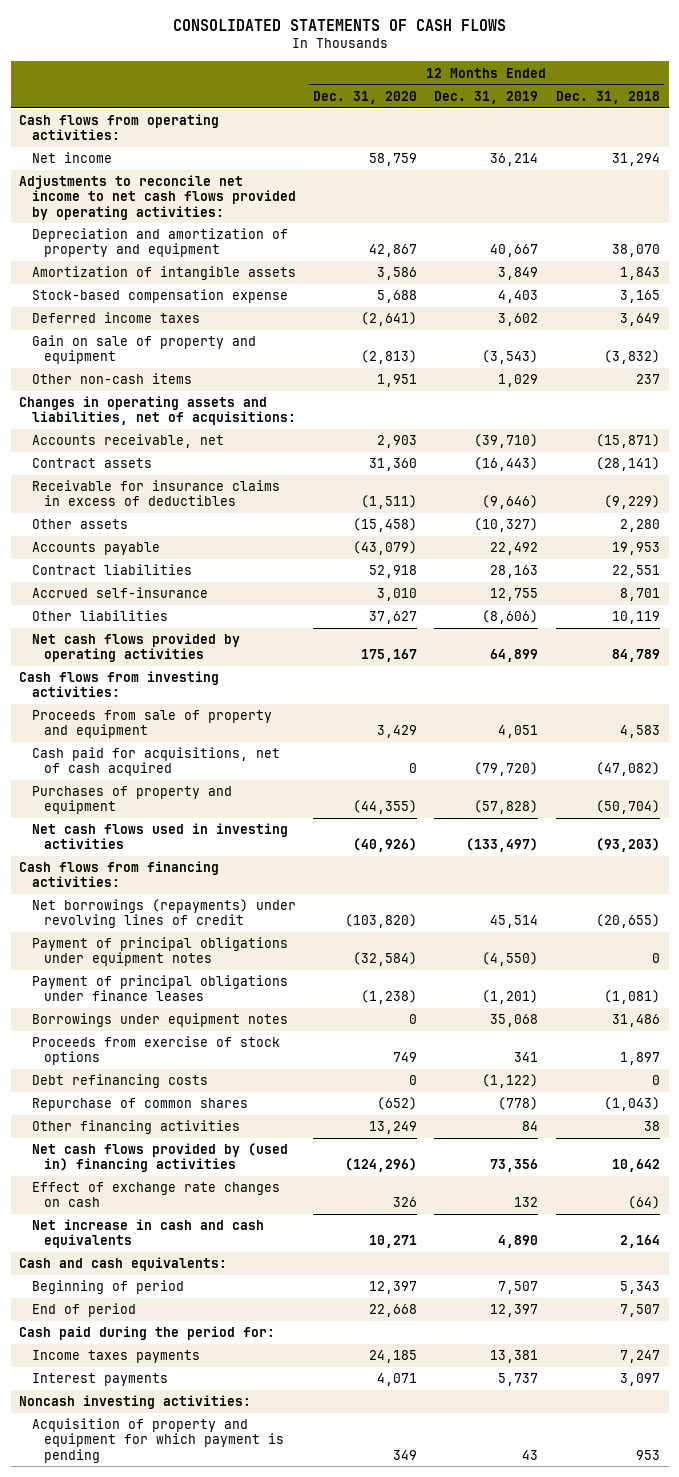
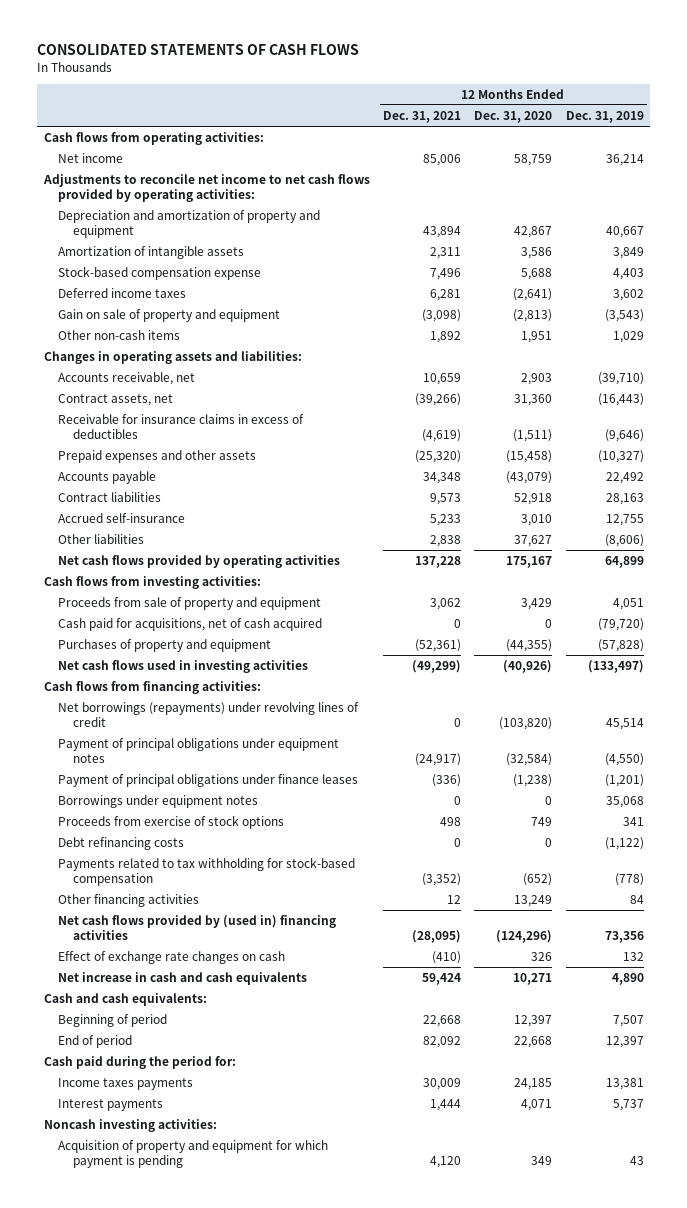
- | 12 Months Ended Dec. 31, 2020 | 12 Months Ended Dec. 31, 2019 | 12 Months Ended Dec. 31, 2018
+ | 12 Months Ended Dec. 31, 2021 | 12 Months Ended Dec. 31, 2020 | 12 Months Ended Dec. 31, 2019
- Changes in operating assets and liabilities, net of acquisitions:
+ Changes in operating assets and liabilities:
- Contract assets | 31,360 | (16,443) | (28,141)
+ Contract assets, net | (39,266) | 31,360 | (16,443)
- Other assets | (15,458) | (10,327) | 2,280
+ Prepaid expenses and other assets | (25,320) | (15,458) | (10,327)
- Repurchase of common shares | (652) | (778) | (1,043)
+ Payments related to tax withholding for stock-based compensation | (3,352) | (652) | (778)

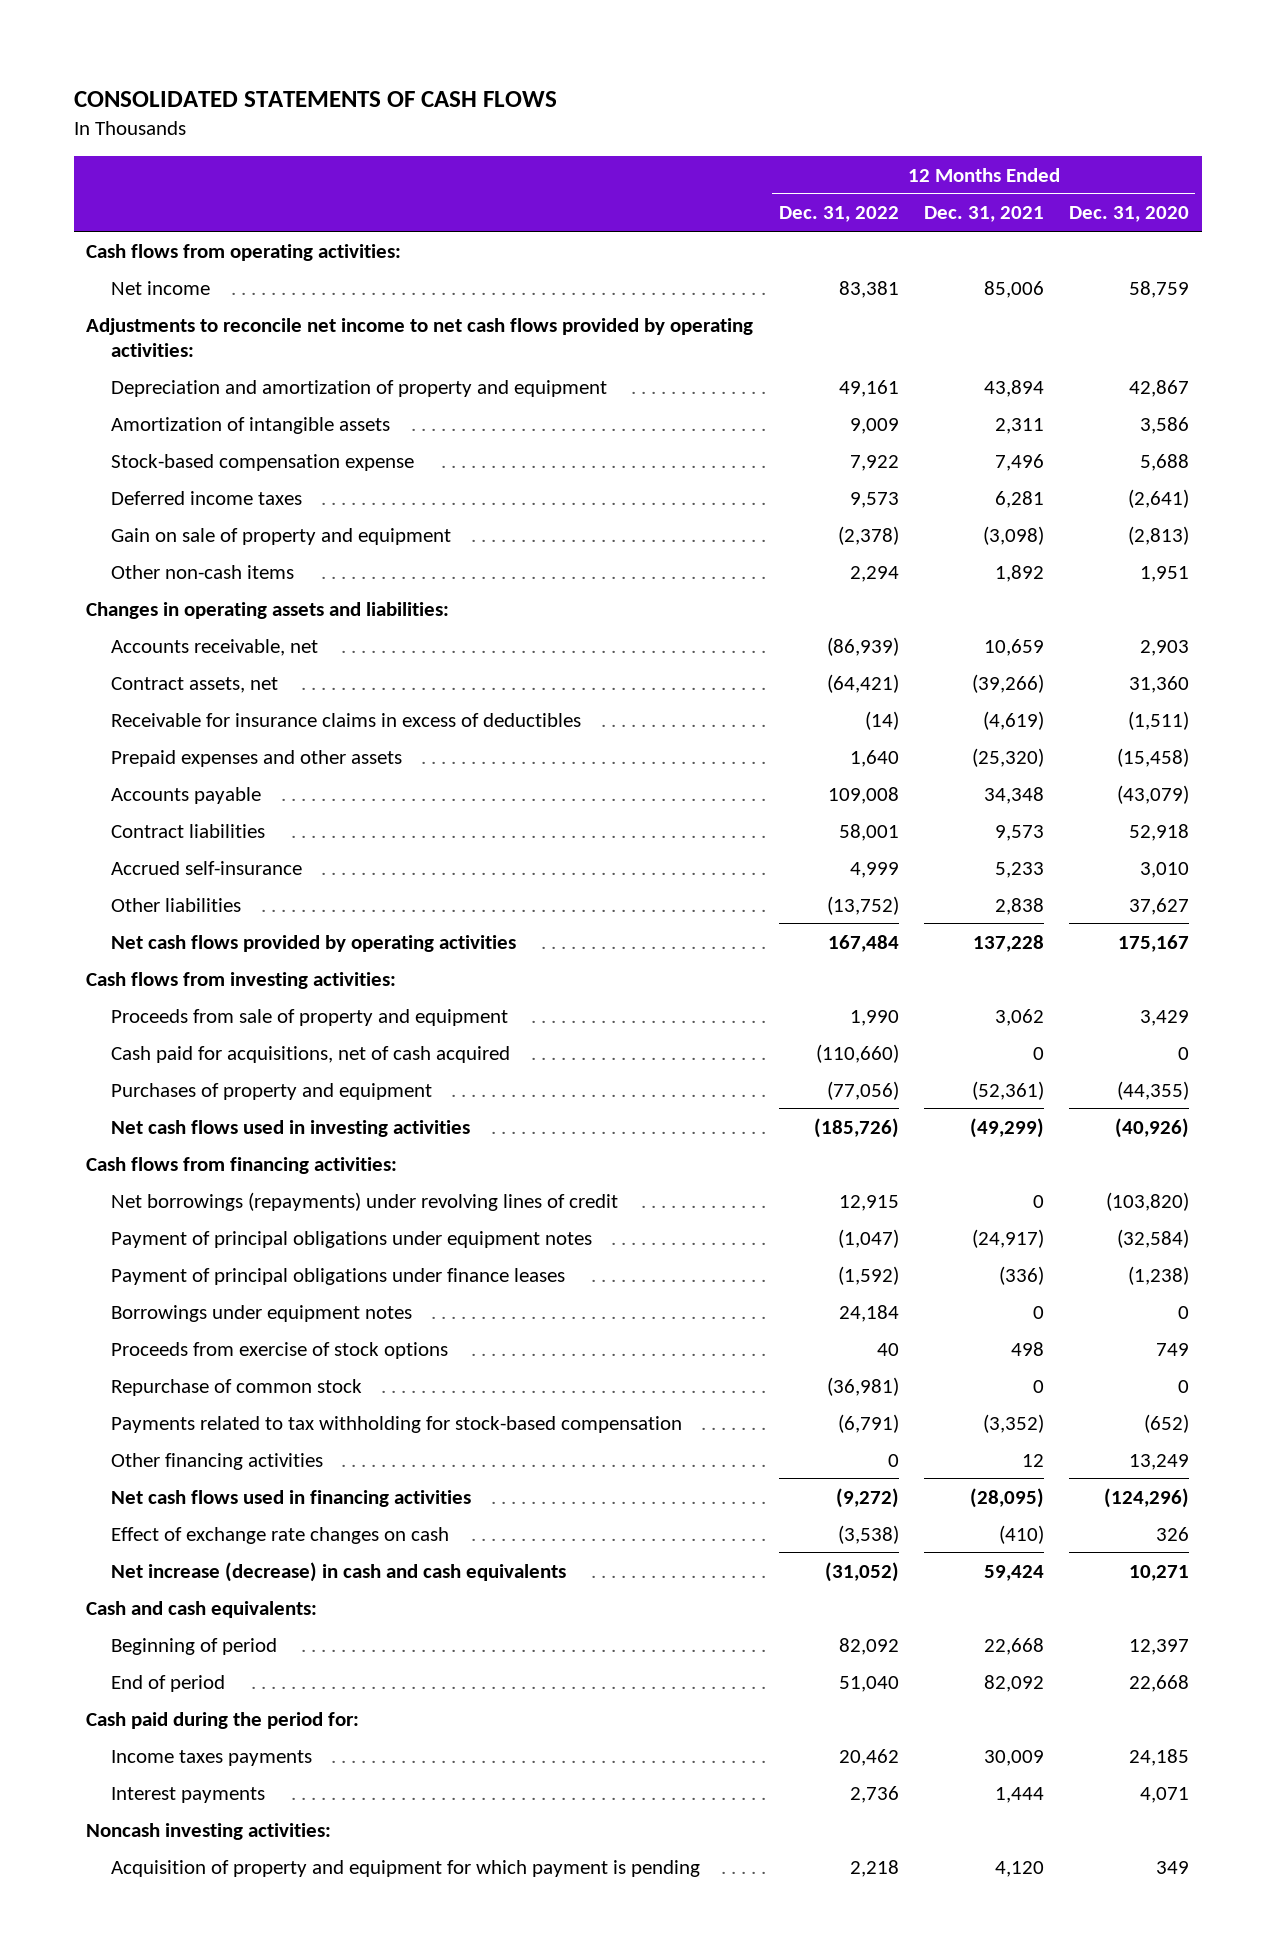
- | 12 Months Ended Dec. 31, 2021 | 12 Months Ended Dec. 31, 2020 | 12 Months Ended Dec. 31, 2019
+ | 12 Months Ended Dec. 31, 2022 | 12 Months Ended Dec. 31, 2021 | 12 Months Ended Dec. 31, 2020
- Debt refinancing costs | 0 | 0 | (1,122)
+ Repurchase of common stock | (36,981) | 0 | 0
- Net cash flows provided by (used in) financing activities | (28,095) | (124,296) | 73,356
+ Net cash flows used in financing activities | (9,272) | (28,095) | (124,296)
- Net increase in cash and cash equivalents | 59,424 | 10,271 | 4,890
+ Net increase (decrease) in cash and cash equivalents | (31,052) | 59,424 | 10,271

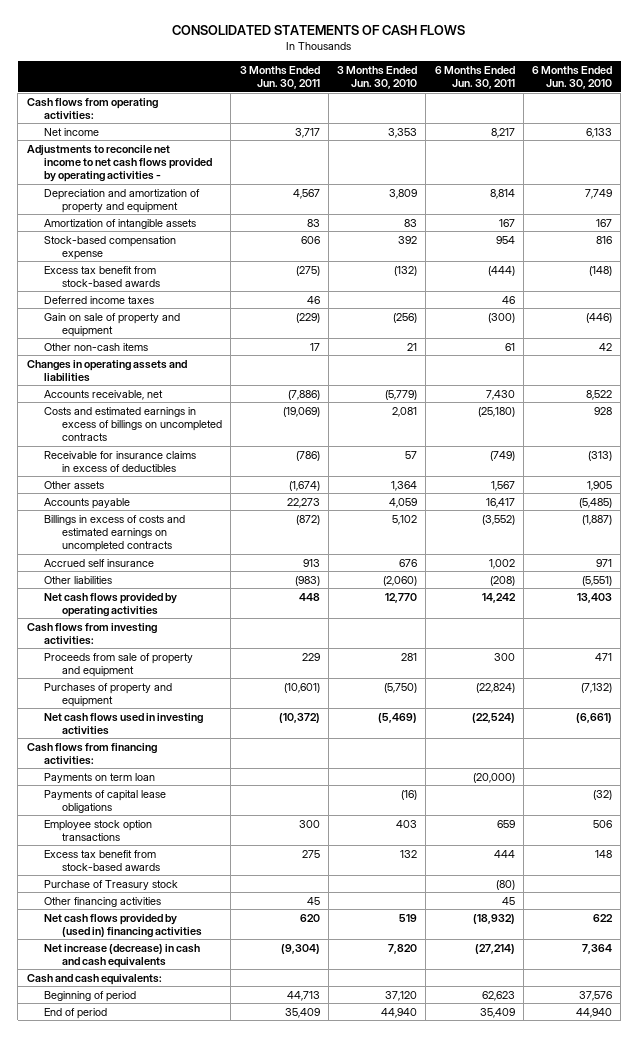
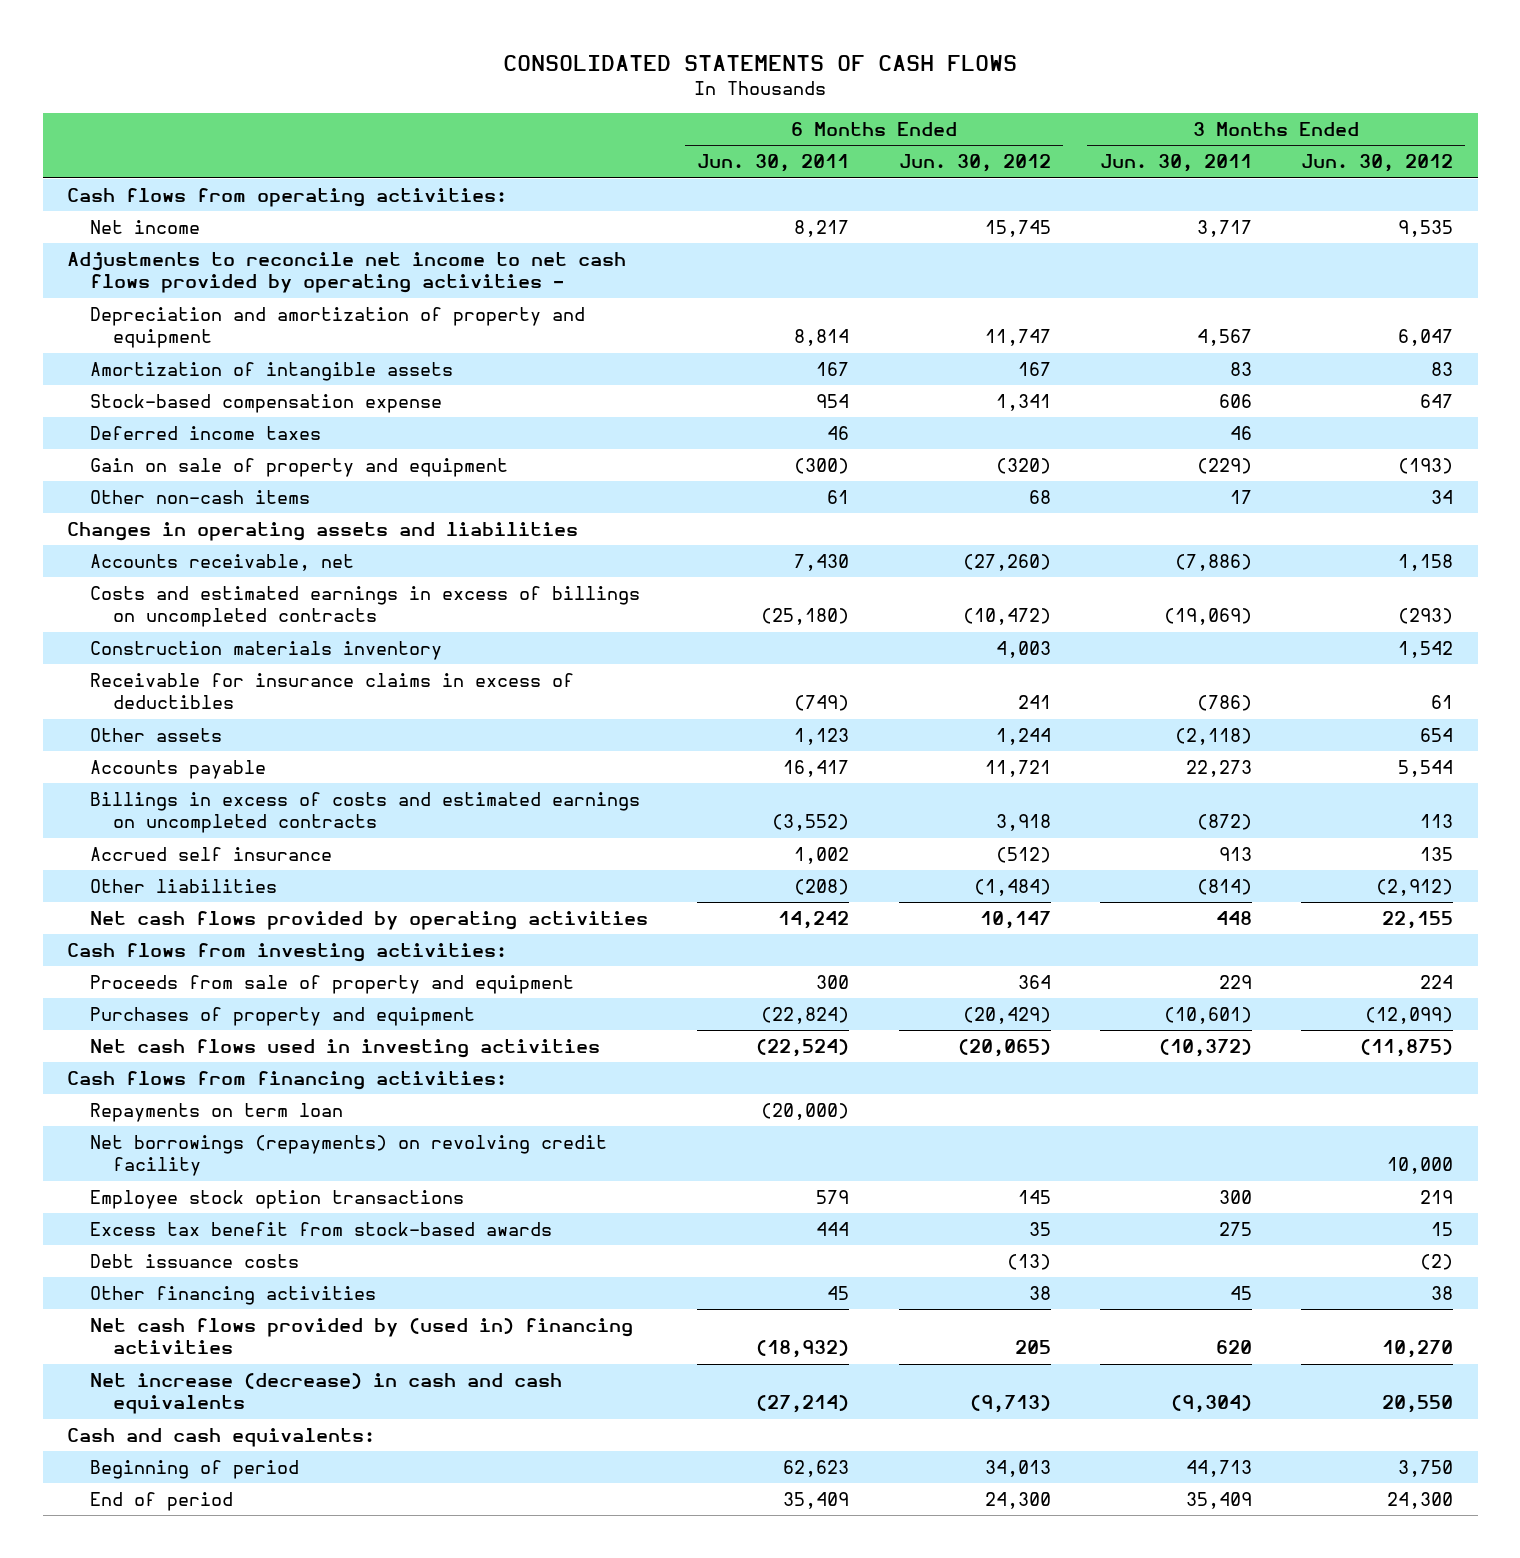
- | 3 Months Ended Jun. 30, 2011 | 3 Months Ended Jun. 30, 2010 | 6 Months Ended Jun. 30, 2011 | 6 Months Ended Jun. 30, 2010
+ | 6 Months Ended Jun. 30, 2011 | 6 Months Ended Jun. 30, 2012 | 3 Months Ended Jun. 30, 2011 | 3 Months Ended Jun. 30, 2012
- Excess tax benefit from stock-based awards | (275) | (132) | (444) | (148)
+ Construction materials inventory | | 4,003 | | 1,542
- Other assets | (1,674) | 1,364 | 1,567 | 1,905
+ Other assets | 1,123 | 1,244 | (2,118) | 654
- Other liabilities | (983) | (2,060) | (208) | (5,551)
+ Other liabilities | (208) | (1,484) | (814) | (2,912)
- Payments on term loan | | | (20,000) |
- Payments of capital lease obligations | | (16) | | (32)
- Employee stock option transactions | 300 | 403 | 659 | 506
+ Repayments on term loan | (20,000) | | |
+ Net borrowings (repayments) on revolving credit facility | | | | 10,000
+ Employee stock option transactions | 579 | 145 | 300 | 219
- Purchase of Treasury stock | | | (80) |
+ Debt issuance costs | | (13) | | (2)

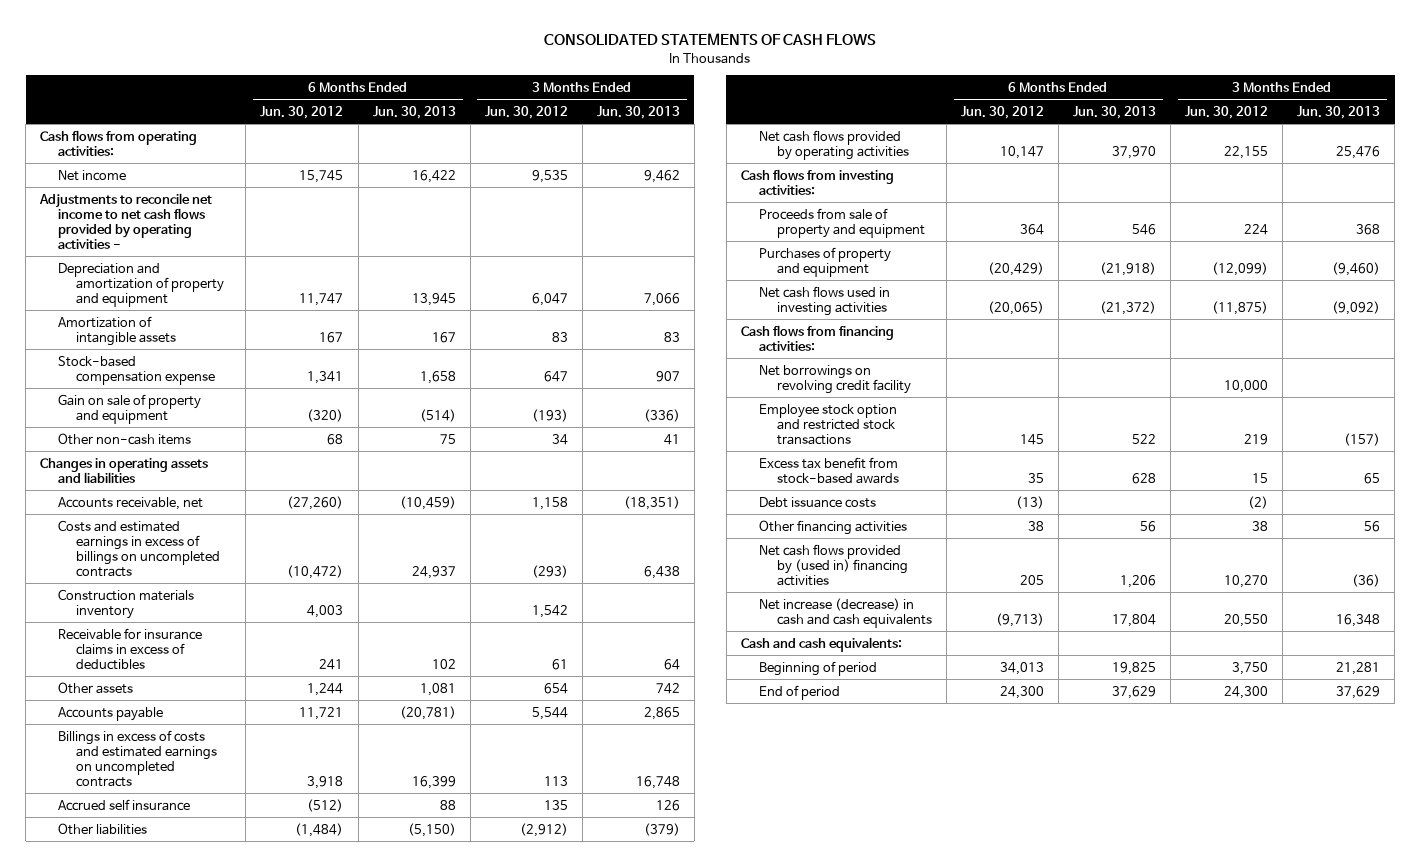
- | 6 Months Ended Jun. 30, 2011 | 6 Months Ended Jun. 30, 2012 | 3 Months Ended Jun. 30, 2011 | 3 Months Ended Jun. 30, 2012
+ | 6 Months Ended Jun. 30, 2012 | 6 Months Ended Jun. 30, 2013 | 3 Months Ended Jun. 30, 2012 | 3 Months Ended Jun. 30, 2013
- Deferred income taxes | 46 | | 46 |
- Repayments on term loan | (20,000) | | |
- Net borrowings (repayments) on revolving credit facility | | | | 10,000
- Employee stock option transactions | 579 | 145 | 300 | 219
+ Net borrowings on revolving credit facility | | | 10,000 |
+ Employee stock option and restricted stock transactions | 145 | 522 | 219 | (157)

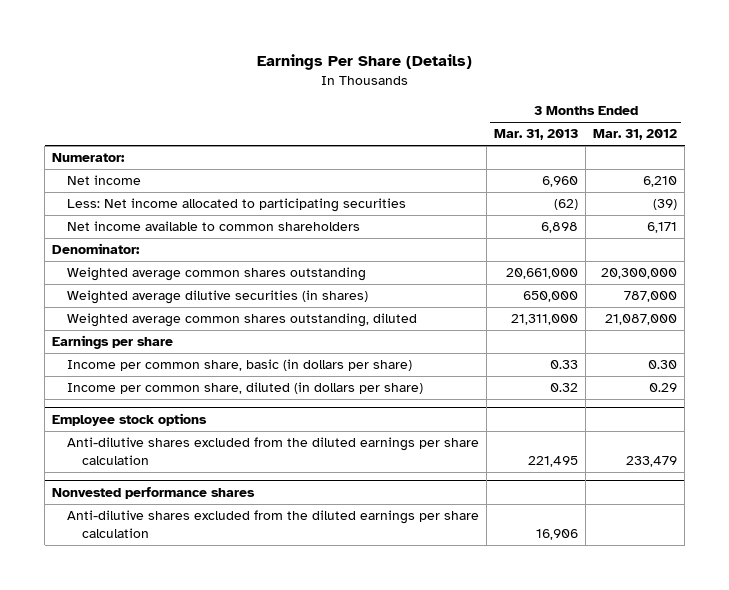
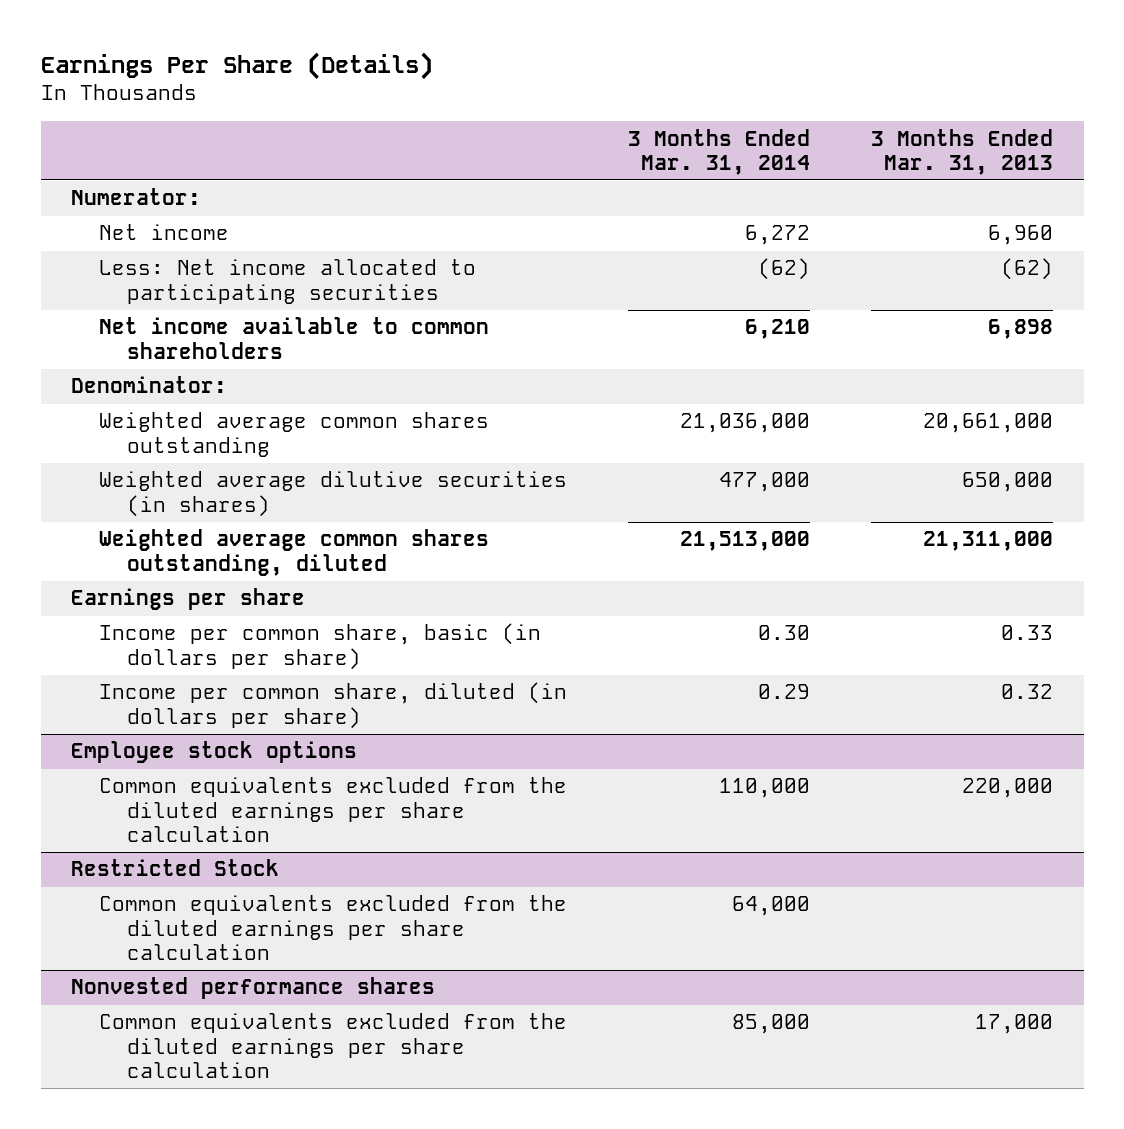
- | 3 Months Ended Mar. 31, 2013 | 3 Months Ended Mar. 31, 2012
+ | 3 Months Ended Mar. 31, 2014 | 3 Months Ended Mar. 31, 2013
@ Employee stock options
- Anti-dilutive shares excluded from the diluted earnings per share calculation | 221,495 | 233,479
+ Common equivalents excluded from the diluted earnings per share calculation | 110,000 | 220,000
+ Restricted Stock
+ Common equivalents excluded from the diluted earnings per share calculation | 64,000 |
@ Nonvested performance shares
- Anti-dilutive shares excluded from the diluted earnings per share calculation | 16,906 |
+ Common equivalents excluded from the diluted earnings per share calculation | 85,000 | 17,000

